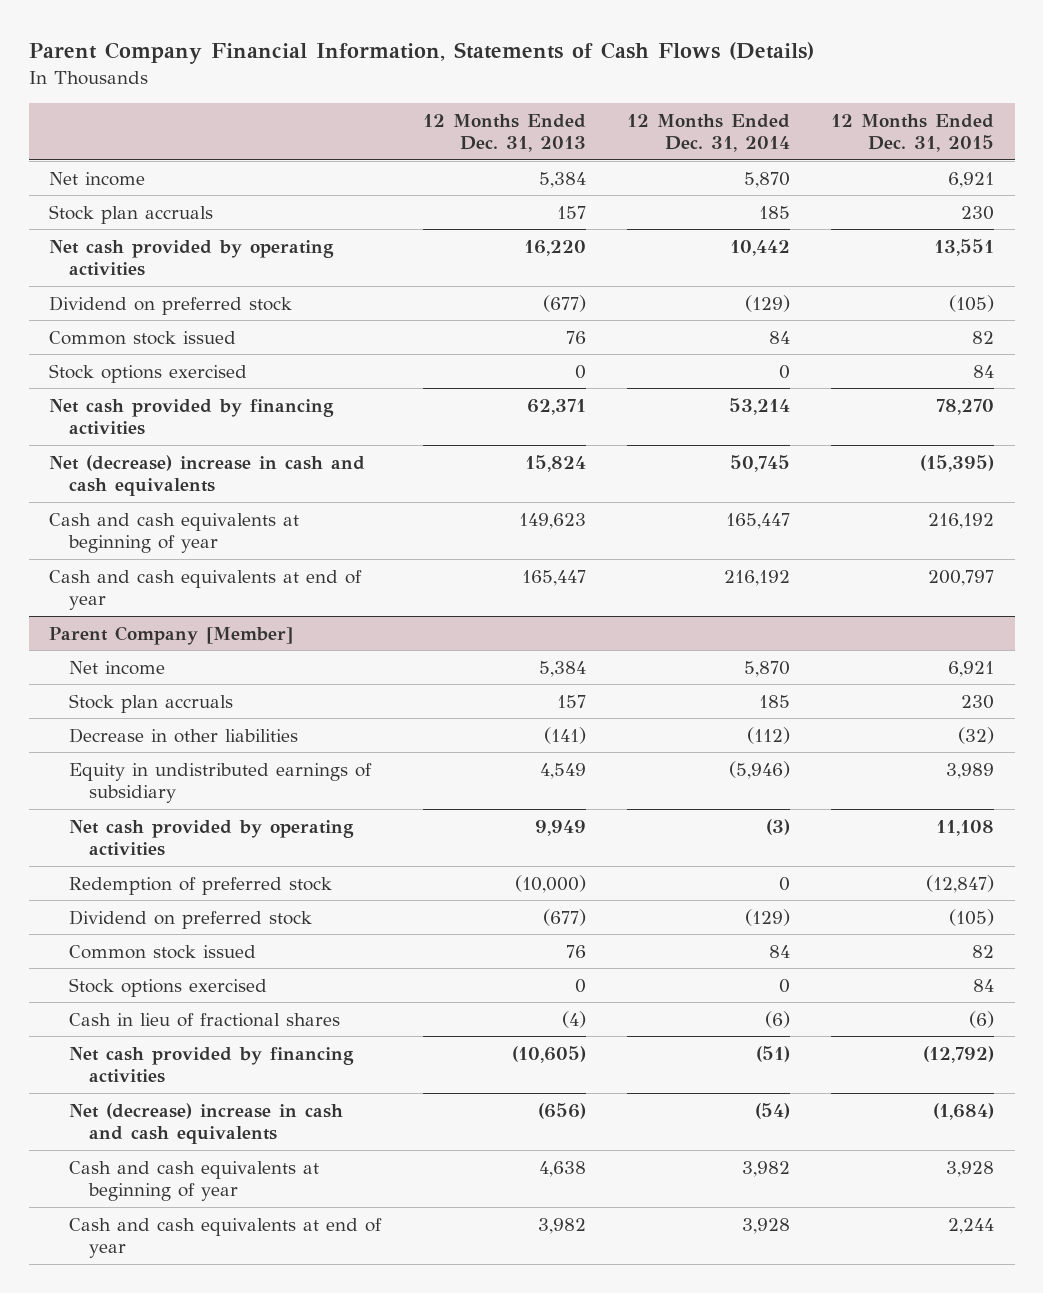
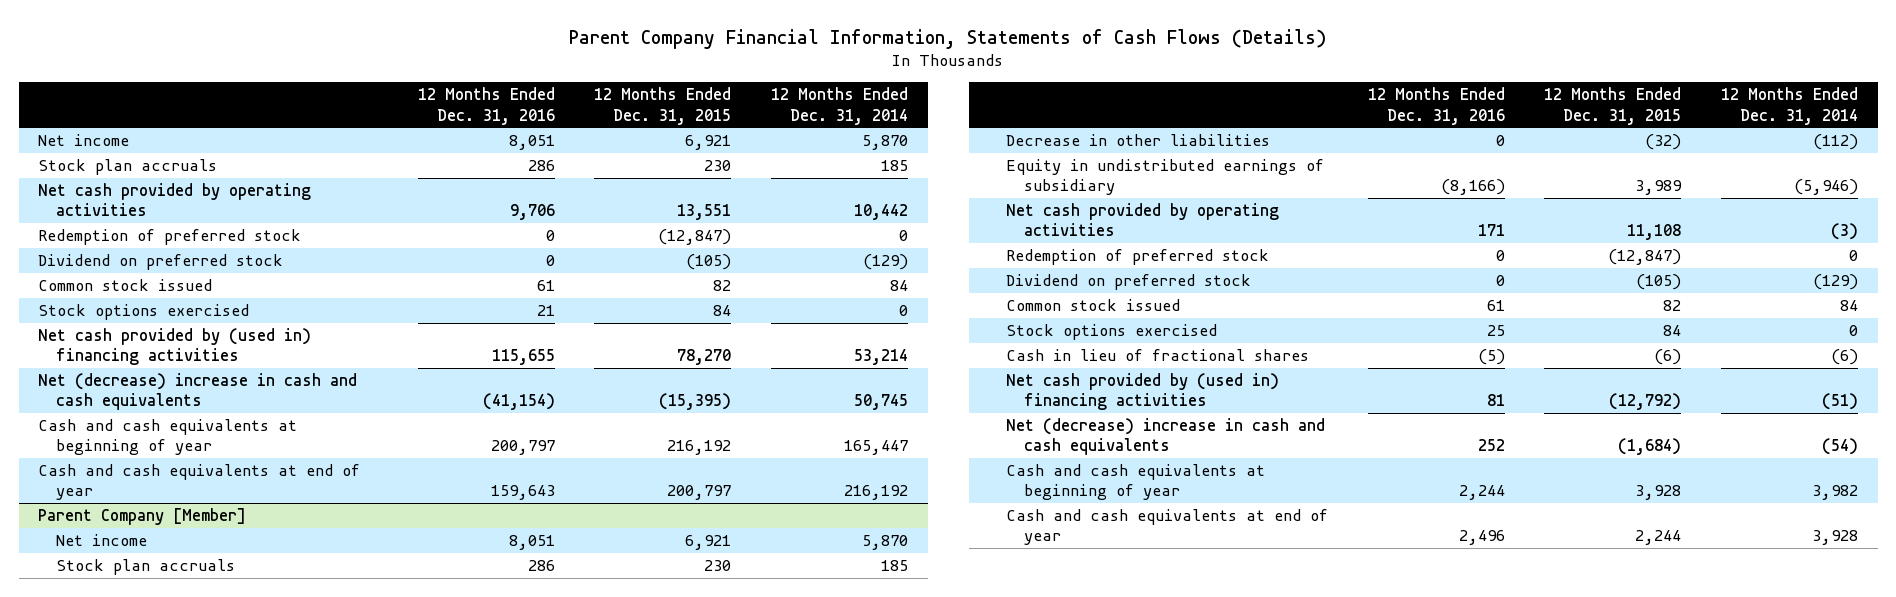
- | 12 Months Ended Dec. 31, 2013 | 12 Months Ended Dec. 31, 2014 | 12 Months Ended Dec. 31, 2015
+ | 12 Months Ended Dec. 31, 2016 | 12 Months Ended Dec. 31, 2015 | 12 Months Ended Dec. 31, 2014
+ Redemption of preferred stock | 0 | (12,847) | 0
- Net cash provided by financing activities | 62,371 | 53,214 | 78,270
+ Net cash provided by (used in) financing activities | 115,655 | 78,270 | 53,214
@ Parent Company [Member]
- Net cash provided by financing activities | (10,605) | (51) | (12,792)
+ Net cash provided by (used in) financing activities | 81 | (12,792) | (51)

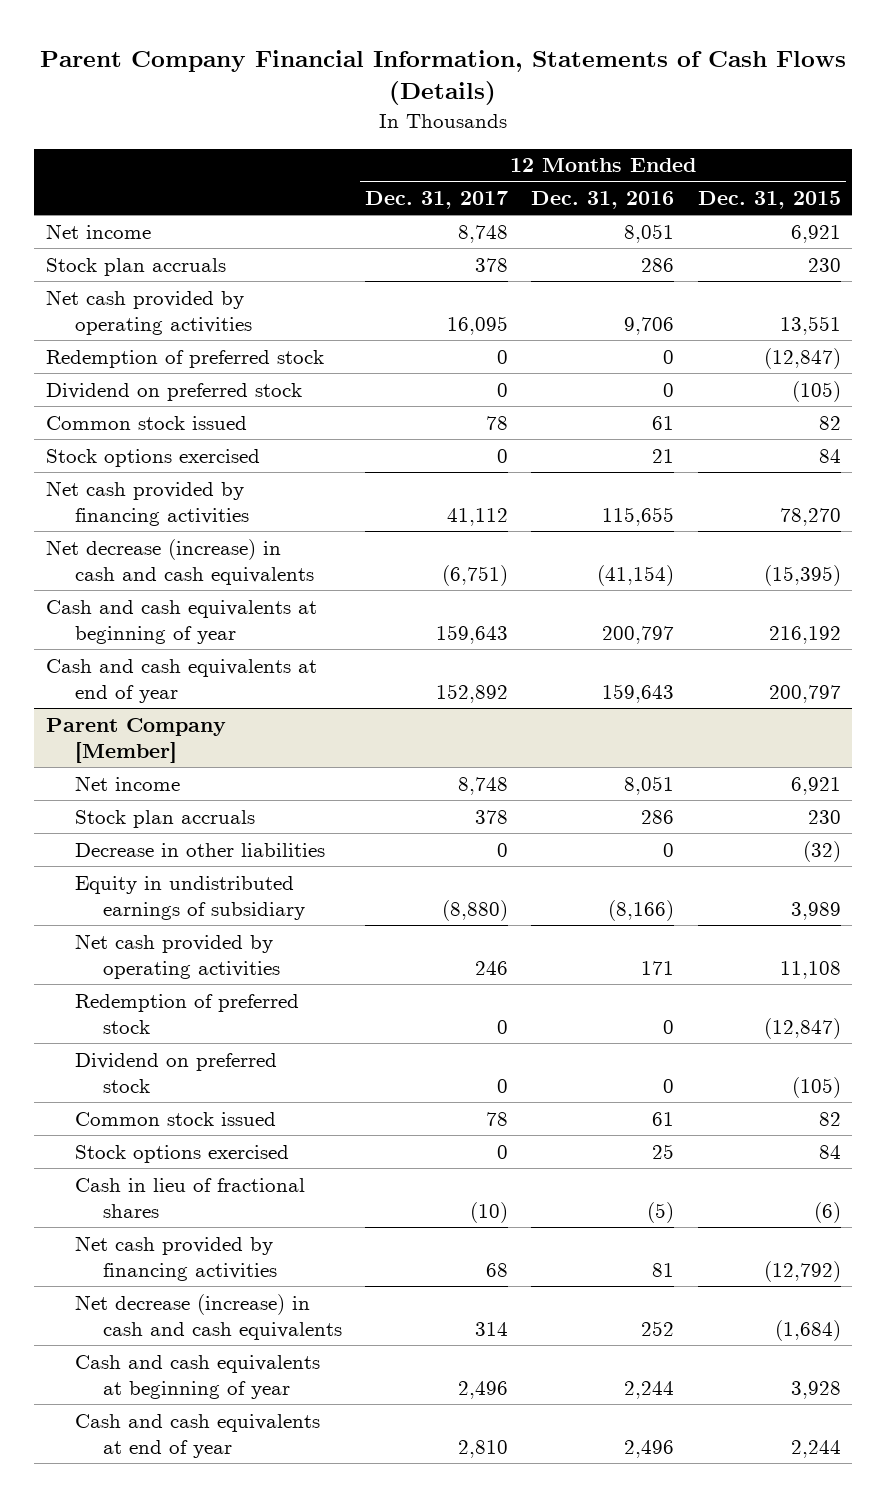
- | 12 Months Ended Dec. 31, 2016 | 12 Months Ended Dec. 31, 2015 | 12 Months Ended Dec. 31, 2014
+ | 12 Months Ended Dec. 31, 2017 | 12 Months Ended Dec. 31, 2016 | 12 Months Ended Dec. 31, 2015
- Net cash provided by (used in) financing activities | 115,655 | 78,270 | 53,214
- Net (decrease) increase in cash and cash equivalents | (41,154) | (15,395) | 50,745
+ Net cash provided by financing activities | 41,112 | 115,655 | 78,270
+ Net decrease (increase) in cash and cash equivalents | (6,751) | (41,154) | (15,395)
@ Parent Company [Member]
- Net cash provided by (used in) financing activities | 81 | (12,792) | (51)
- Net (decrease) increase in cash and cash equivalents | 252 | (1,684) | (54)
+ Net cash provided by financing activities | 68 | 81 | (12,792)
+ Net decrease (increase) in cash and cash equivalents | 314 | 252 | (1,684)

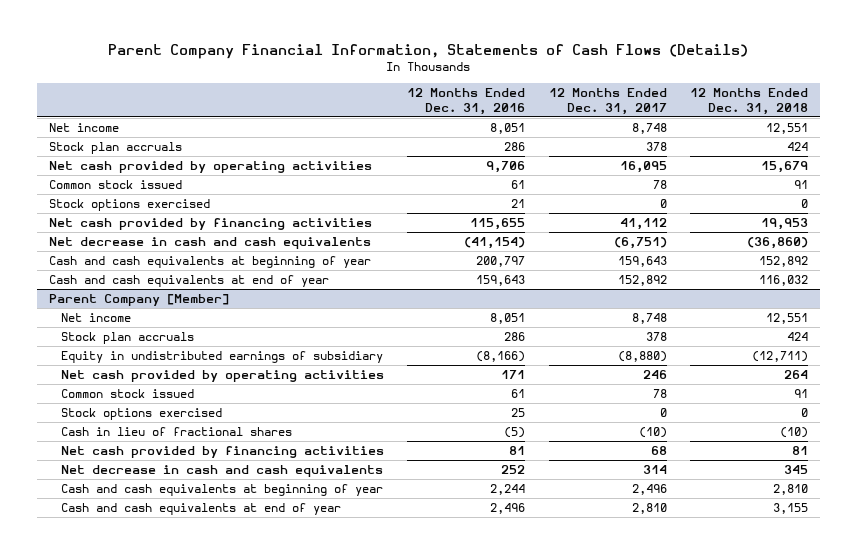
- | 12 Months Ended Dec. 31, 2017 | 12 Months Ended Dec. 31, 2016 | 12 Months Ended Dec. 31, 2015
+ | 12 Months Ended Dec. 31, 2016 | 12 Months Ended Dec. 31, 2017 | 12 Months Ended Dec. 31, 2018
- Redemption of preferred stock | 0 | 0 | (12,847)
- Dividend on preferred stock | 0 | 0 | (105)
- Net decrease (increase) in cash and cash equivalents | (6,751) | (41,154) | (15,395)
+ Net decrease in cash and cash equivalents | (41,154) | (6,751) | (36,860)
@ Parent Company [Member]
- Decrease in other liabilities | 0 | 0 | (32)
- Redemption of preferred stock | 0 | 0 | (12,847)
- Dividend on preferred stock | 0 | 0 | (105)
- Net decrease (increase) in cash and cash equivalents | 314 | 252 | (1,684)
+ Net decrease in cash and cash equivalents | 252 | 314 | 345

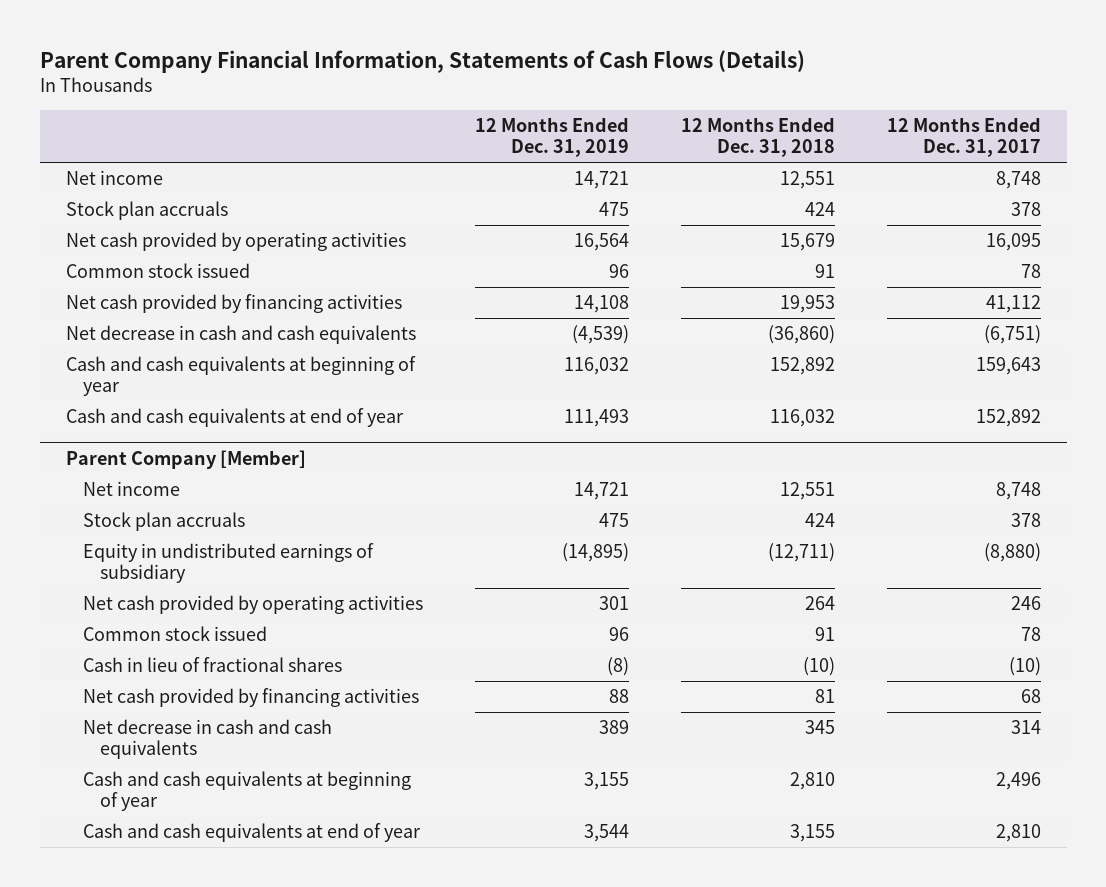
- | 12 Months Ended Dec. 31, 2016 | 12 Months Ended Dec. 31, 2017 | 12 Months Ended Dec. 31, 2018
+ | 12 Months Ended Dec. 31, 2019 | 12 Months Ended Dec. 31, 2018 | 12 Months Ended Dec. 31, 2017
- Stock options exercised | 21 | 0 | 0
@ Parent Company [Member]
- Stock options exercised | 25 | 0 | 0

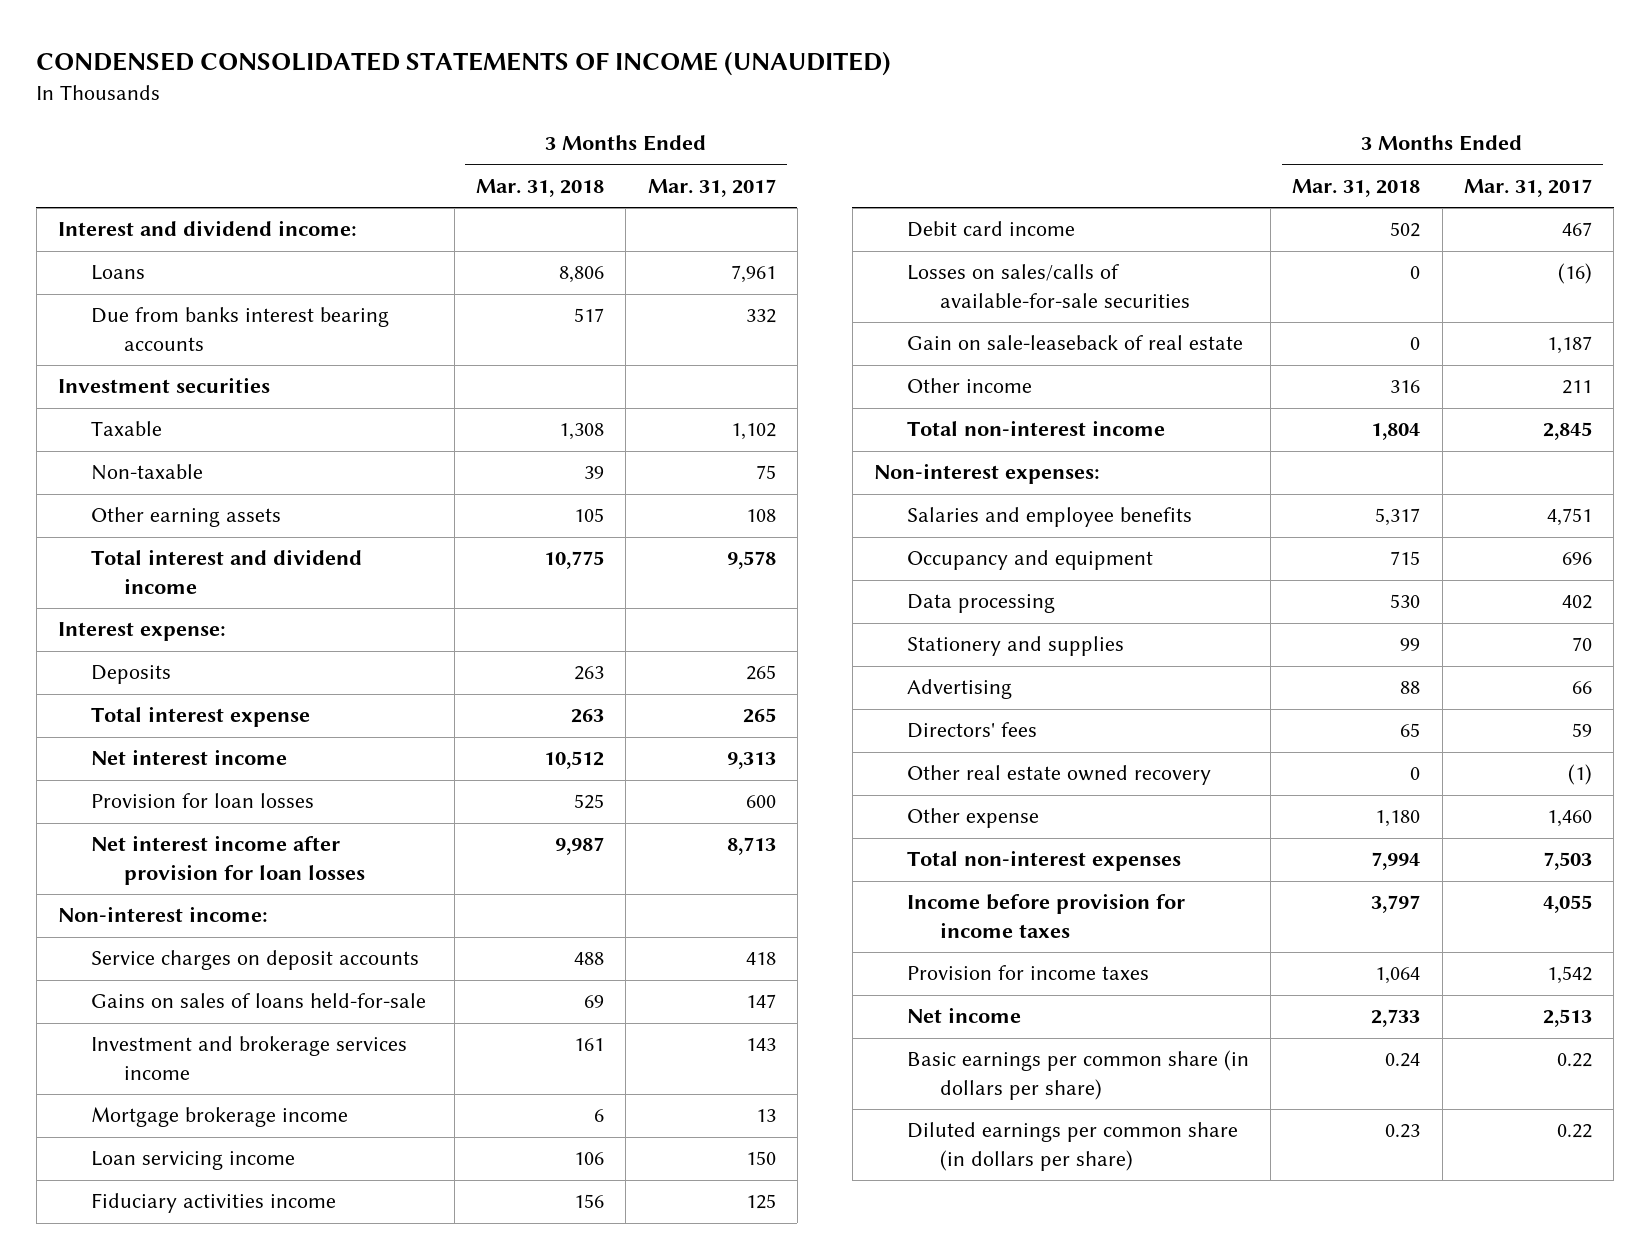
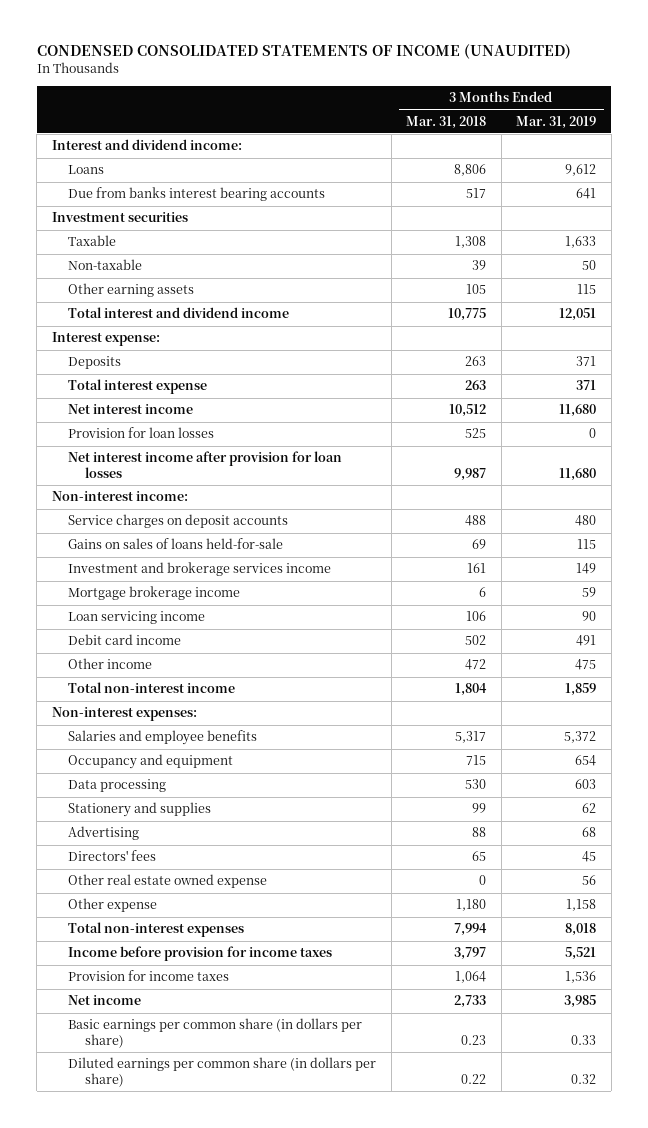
- | 3 Months Ended Mar. 31, 2018 | 3 Months Ended Mar. 31, 2017
+ | 3 Months Ended Mar. 31, 2018 | 3 Months Ended Mar. 31, 2019
- Fiduciary activities income | 156 | 125
- Losses on sales/calls of available-for-sale securities | 0 | (16)
- Gain on sale-leaseback of real estate | 0 | 1,187
- Other income | 316 | 211
+ Other income | 472 | 475
- Other real estate owned recovery | 0 | (1)
+ Other real estate owned expense | 0 | 56
- Basic earnings per common share (in dollars per share) | 0.24 | 0.22
- Diluted earnings per common share (in dollars per share) | 0.23 | 0.22
+ Basic earnings per common share (in dollars per share) | 0.23 | 0.33
+ Diluted earnings per common share (in dollars per share) | 0.22 | 0.32

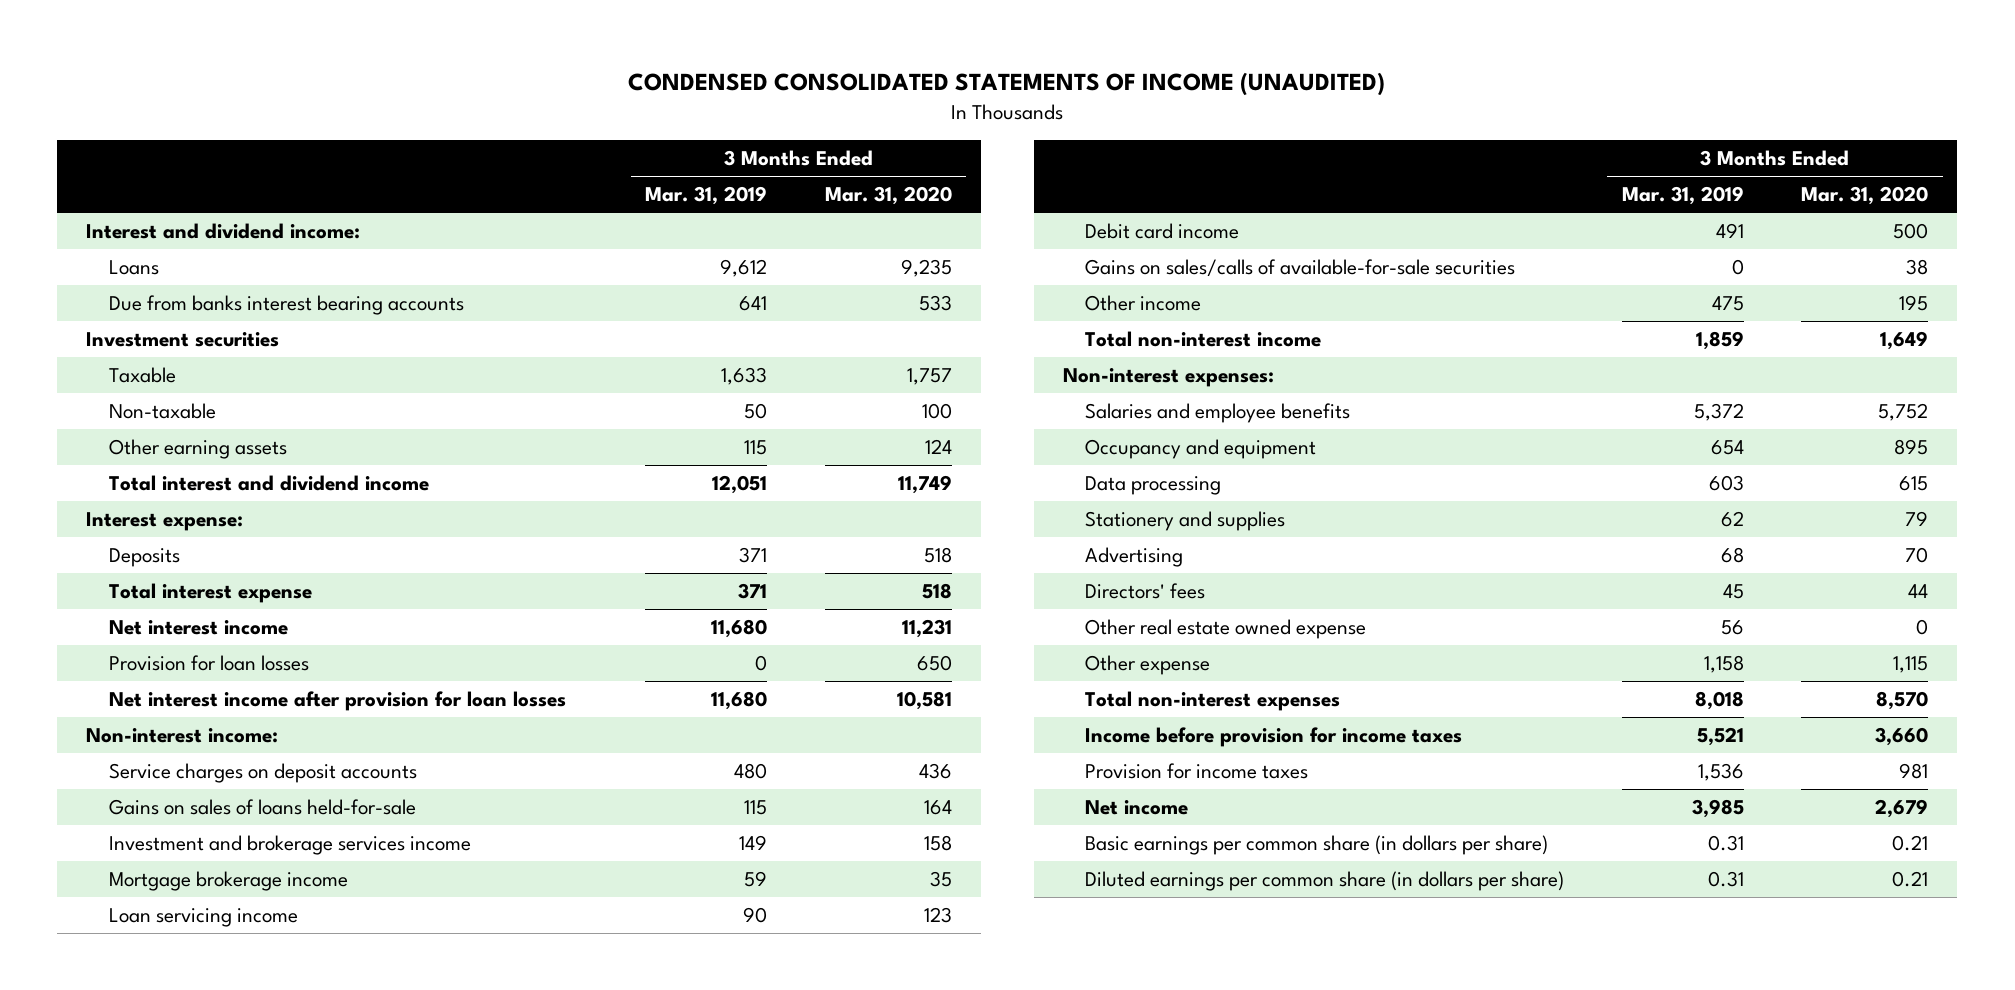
- | 3 Months Ended Mar. 31, 2018 | 3 Months Ended Mar. 31, 2019
+ | 3 Months Ended Mar. 31, 2019 | 3 Months Ended Mar. 31, 2020
+ Gains on sales/calls of available-for-sale securities | 0 | 38
- Basic earnings per common share (in dollars per share) | 0.23 | 0.33
- Diluted earnings per common share (in dollars per share) | 0.22 | 0.32
+ Basic earnings per common share (in dollars per share) | 0.31 | 0.21
+ Diluted earnings per common share (in dollars per share) | 0.31 | 0.21

